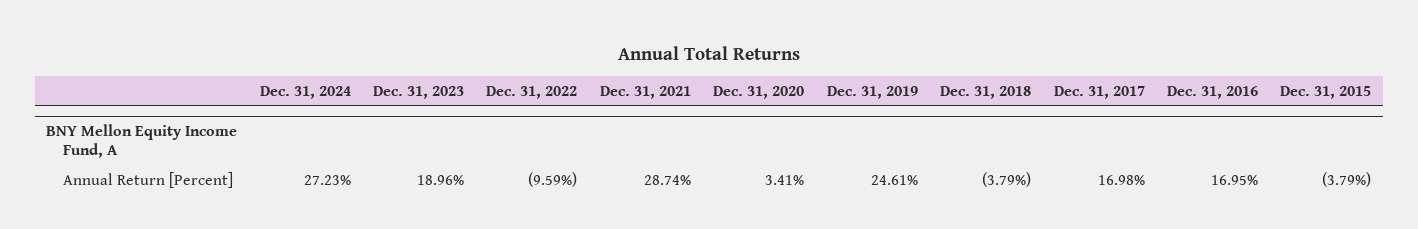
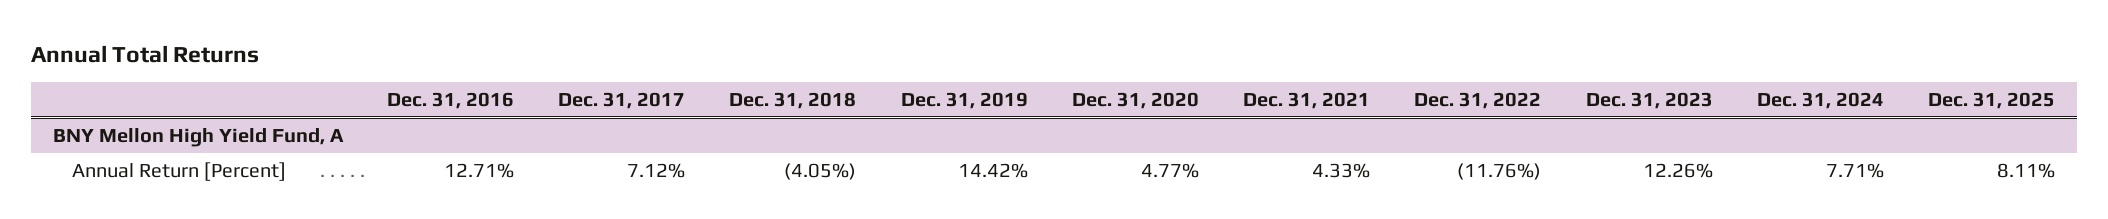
- | Dec. 31, 2024 | Dec. 31, 2023 | Dec. 31, 2022 | Dec. 31, 2021 | Dec. 31, 2020 | Dec. 31, 2019 | Dec. 31, 2018 | Dec. 31, 2017 | Dec. 31, 2016 | Dec. 31, 2015
+ | Dec. 31, 2016 | Dec. 31, 2017 | Dec. 31, 2018 | Dec. 31, 2019 | Dec. 31, 2020 | Dec. 31, 2021 | Dec. 31, 2022 | Dec. 31, 2023 | Dec. 31, 2024 | Dec. 31, 2025
- BNY Mellon Equity Income Fund, A
- Annual Return [Percent] | 27.23% | 18.96% | (9.59%) | 28.74% | 3.41% | 24.61% | (3.79%) | 16.98% | 16.95% | (3.79%)
+ BNY Mellon High Yield Fund, A
+ Annual Return [Percent] | 12.71% | 7.12% | (4.05%) | 14.42% | 4.77% | 4.33% | (11.76%) | 12.26% | 7.71% | 8.11%

